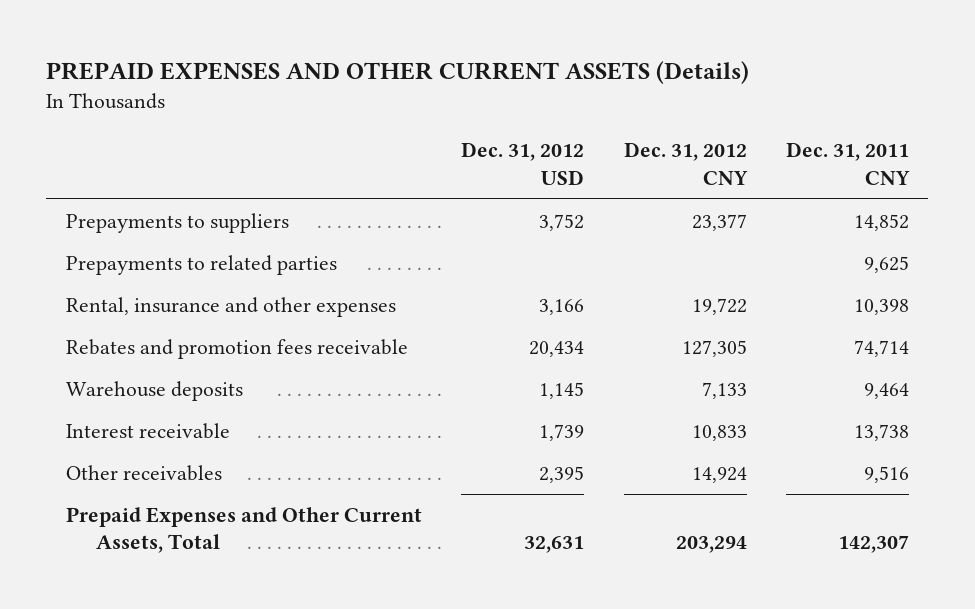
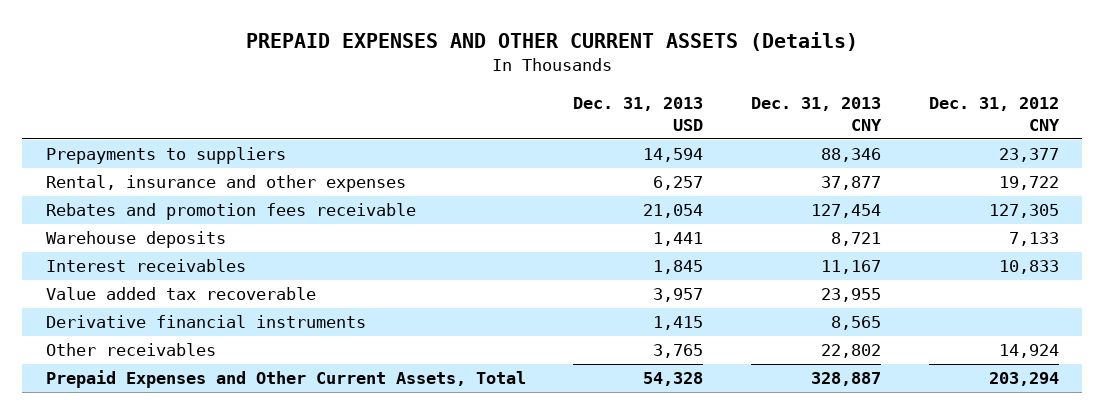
- | Dec. 31, 2012 USD | Dec. 31, 2012 CNY | Dec. 31, 2011 CNY
+ | Dec. 31, 2013 USD | Dec. 31, 2013 CNY | Dec. 31, 2012 CNY
- Prepayments to related parties | | | 9,625
- Interest receivable | 1,739 | 10,833 | 13,738
+ Interest receivables | 1,845 | 11,167 | 10,833
+ Value added tax recoverable | 3,957 | 23,955 |
+ Derivative financial instruments | 1,415 | 8,565 |

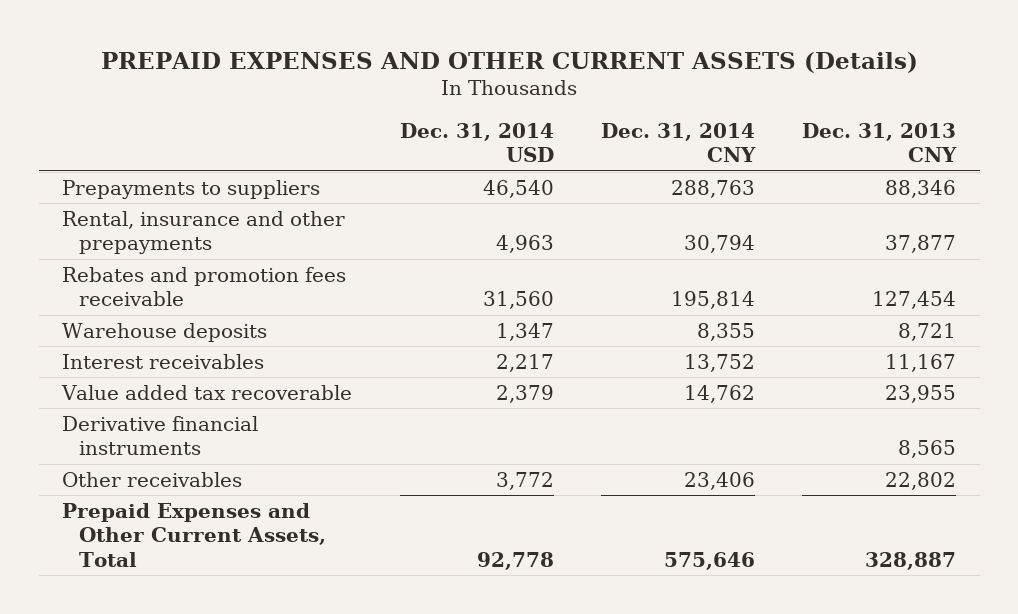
- | Dec. 31, 2013 USD | Dec. 31, 2013 CNY | Dec. 31, 2012 CNY
+ | Dec. 31, 2014 USD | Dec. 31, 2014 CNY | Dec. 31, 2013 CNY
- Rental, insurance and other expenses | 6,257 | 37,877 | 19,722
+ Rental, insurance and other prepayments | 4,963 | 30,794 | 37,877

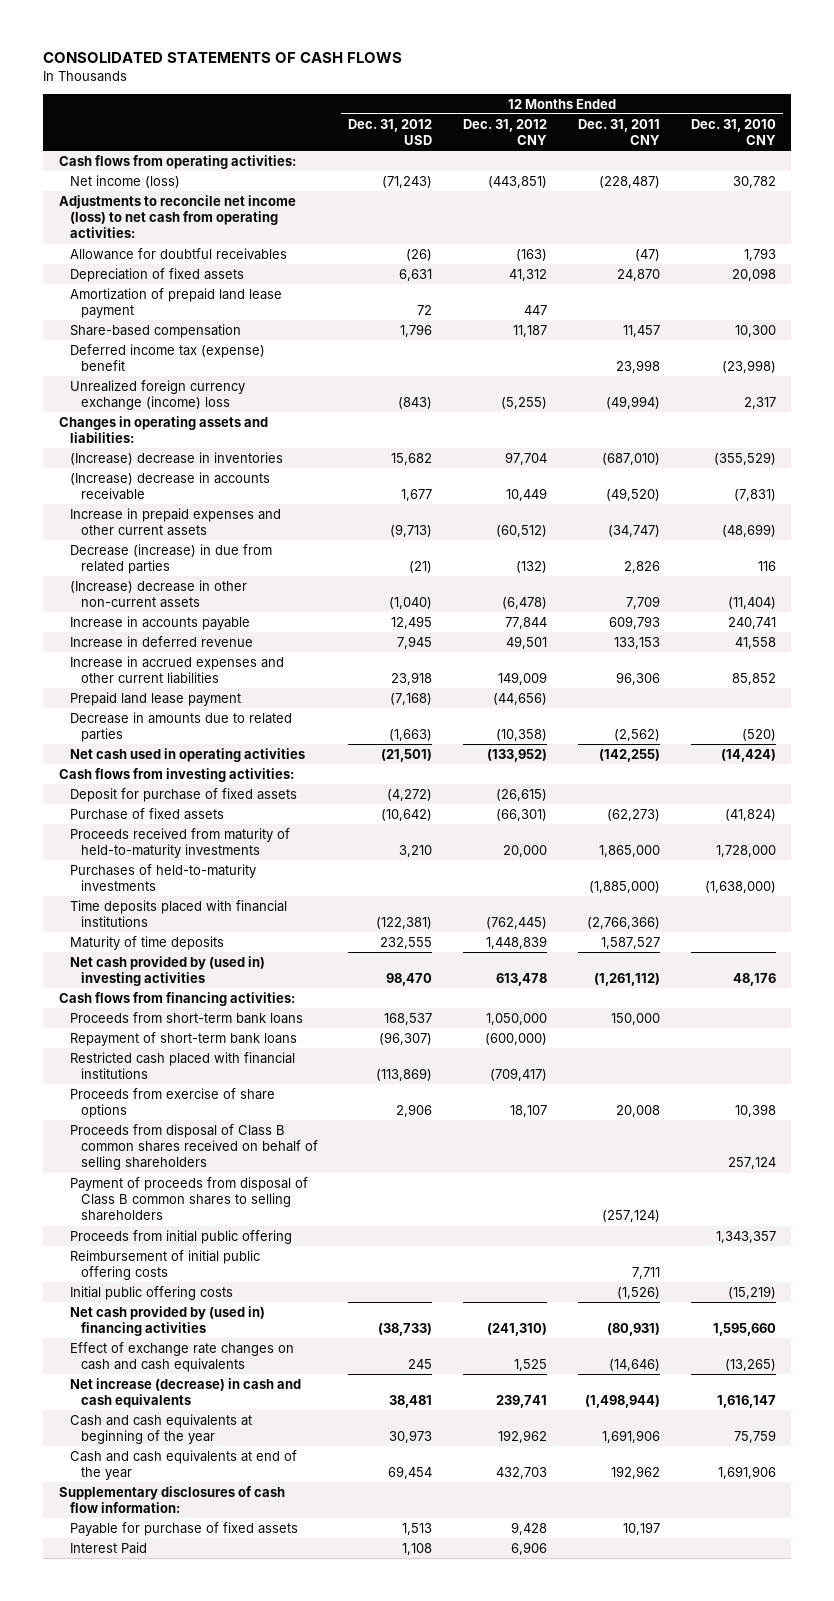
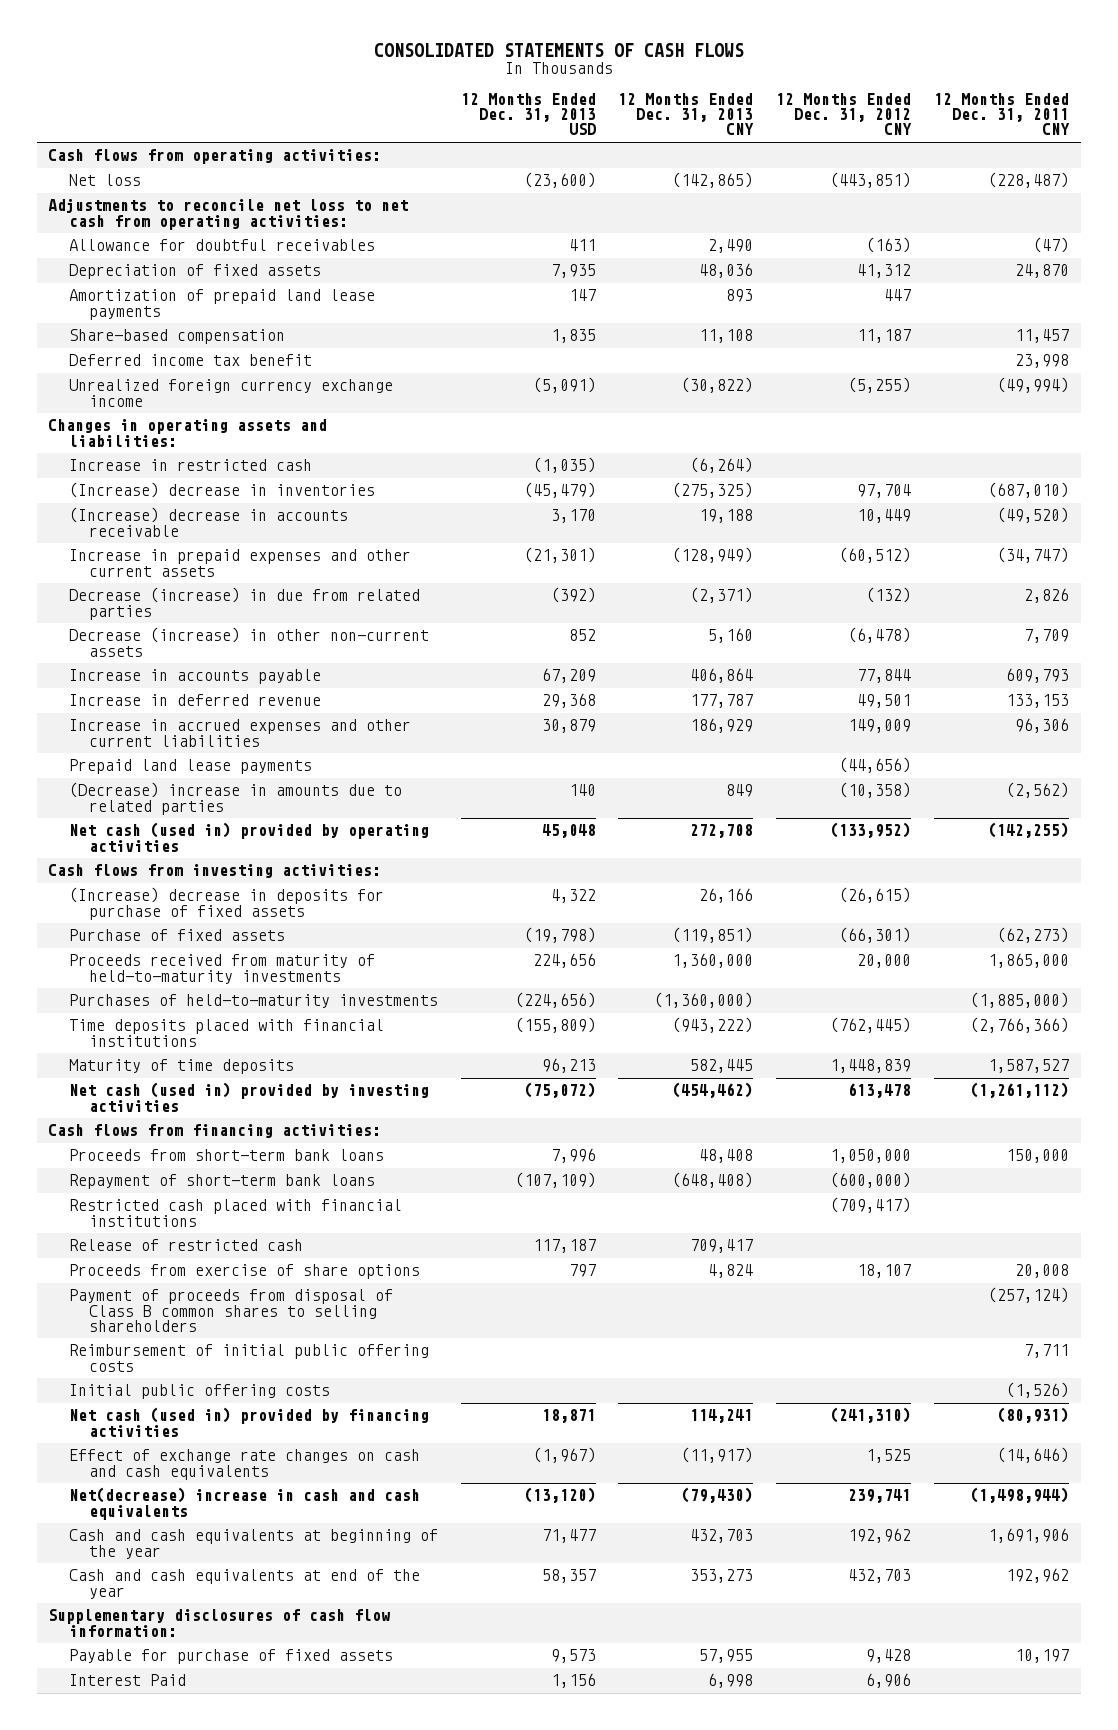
- | 12 Months Ended Dec. 31, 2012 USD | 12 Months Ended Dec. 31, 2012 CNY | 12 Months Ended Dec. 31, 2011 CNY | 12 Months Ended Dec. 31, 2010 CNY
+ | 12 Months Ended Dec. 31, 2013 USD | 12 Months Ended Dec. 31, 2013 CNY | 12 Months Ended Dec. 31, 2012 CNY | 12 Months Ended Dec. 31, 2011 CNY
- Net income (loss) | (71,243) | (443,851) | (228,487) | 30,782
- Adjustments to reconcile net income (loss) to net cash from operating activities:
+ Net loss | (23,600) | (142,865) | (443,851) | (228,487)
+ Adjustments to reconcile net loss to net cash from operating activities:
- Amortization of prepaid land lease payment | 72 | 447 | |
+ Amortization of prepaid land lease payments | 147 | 893 | 447 |
- Deferred income tax (expense) benefit | | | 23,998 | (23,998)
- Unrealized foreign currency exchange (income) loss | (843) | (5,255) | (49,994) | 2,317
+ Deferred income tax benefit | | | | 23,998
+ Unrealized foreign currency exchange income | (5,091) | (30,822) | (5,255) | (49,994)
+ Increase in restricted cash | (1,035) | (6,264) | |
- (Increase) decrease in other non-current assets | (1,040) | (6,478) | 7,709 | (11,404)
+ Decrease (increase) in other non-current assets | 852 | 5,160 | (6,478) | 7,709
- Prepaid land lease payment | (7,168) | (44,656) | |
- Decrease in amounts due to related parties | (1,663) | (10,358) | (2,562) | (520)
- Net cash used in operating activities | (21,501) | (133,952) | (142,255) | (14,424)
+ Prepaid land lease payments | | | (44,656) |
+ (Decrease) increase in amounts due to related parties | 140 | 849 | (10,358) | (2,562)
+ Net cash (used in) provided by operating activities | 45,048 | 272,708 | (133,952) | (142,255)
- Deposit for purchase of fixed assets | (4,272) | (26,615) | |
+ (Increase) decrease in deposits for purchase of fixed assets | 4,322 | 26,166 | (26,615) |
- Net cash provided by (used in) investing activities | 98,470 | 613,478 | (1,261,112) | 48,176
+ Net cash (used in) provided by investing activities | (75,072) | (454,462) | 613,478 | (1,261,112)
+ Release of restricted cash | 117,187 | 709,417 | |
- Proceeds from disposal of Class B common shares received on behalf of selling shareholders | | | | 257,124
- Proceeds from initial public offering | | | | 1,343,357
- Net cash provided by (used in) financing activities | (38,733) | (241,310) | (80,931) | 1,595,660
+ Net cash (used in) provided by financing activities | 18,871 | 114,241 | (241,310) | (80,931)
- Net increase (decrease) in cash and cash equivalents | 38,481 | 239,741 | (1,498,944) | 1,616,147
+ Net(decrease) increase in cash and cash equivalents | (13,120) | (79,430) | 239,741 | (1,498,944)

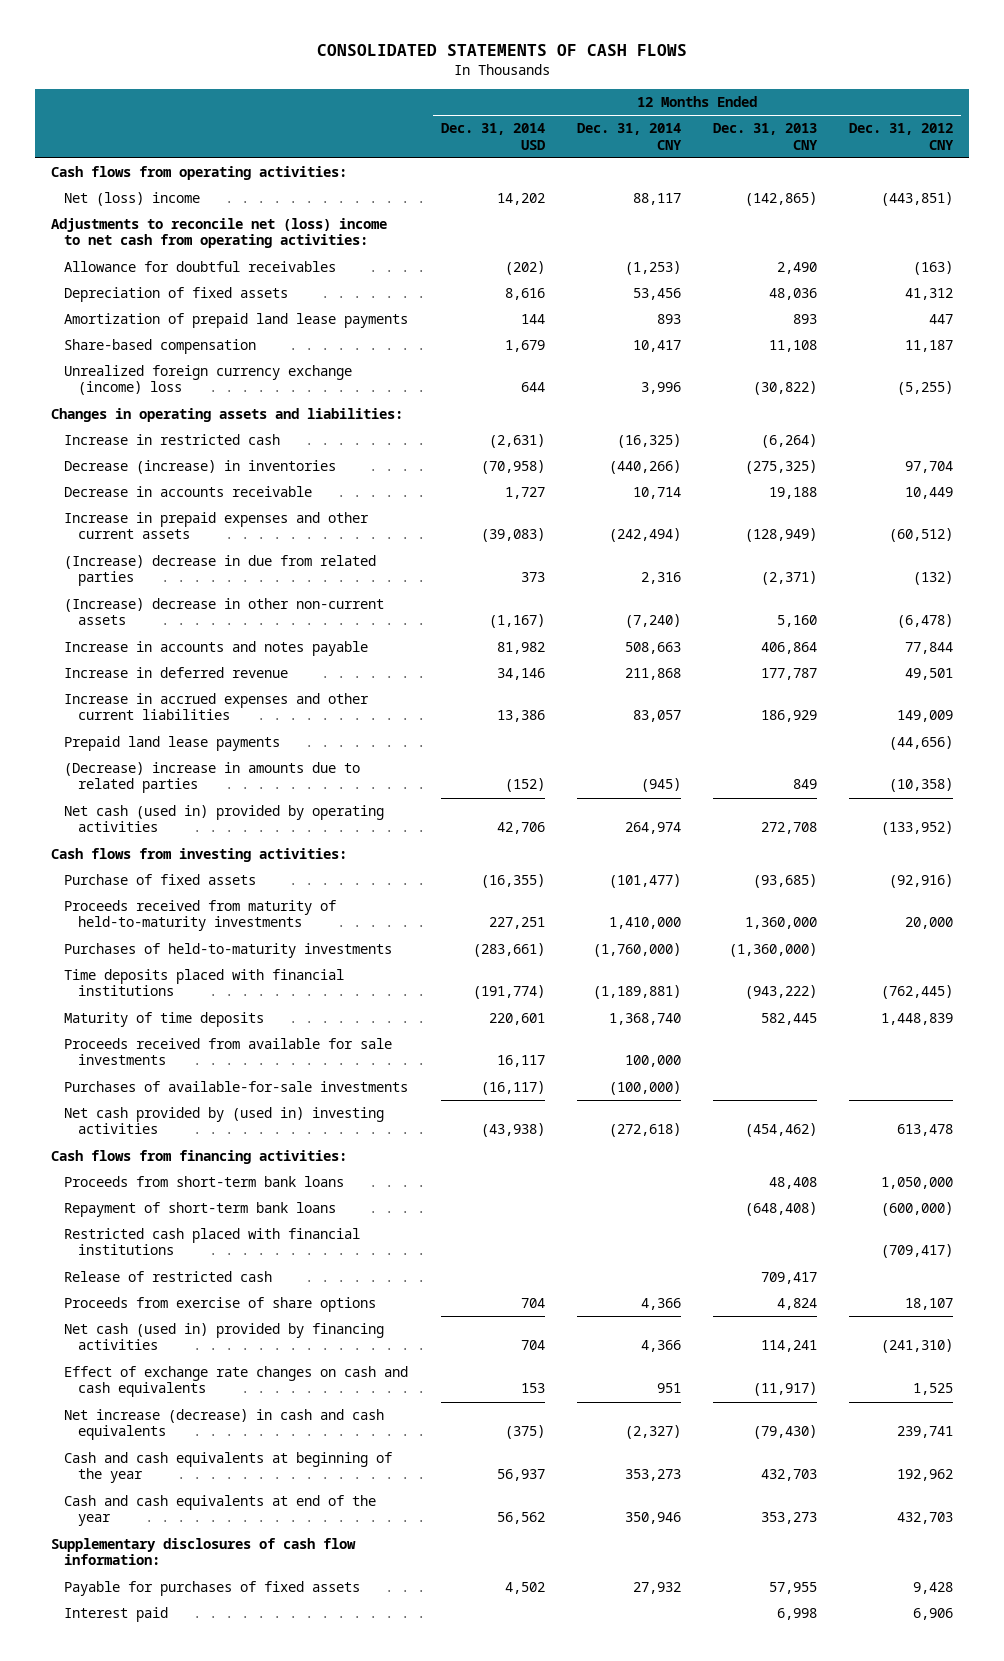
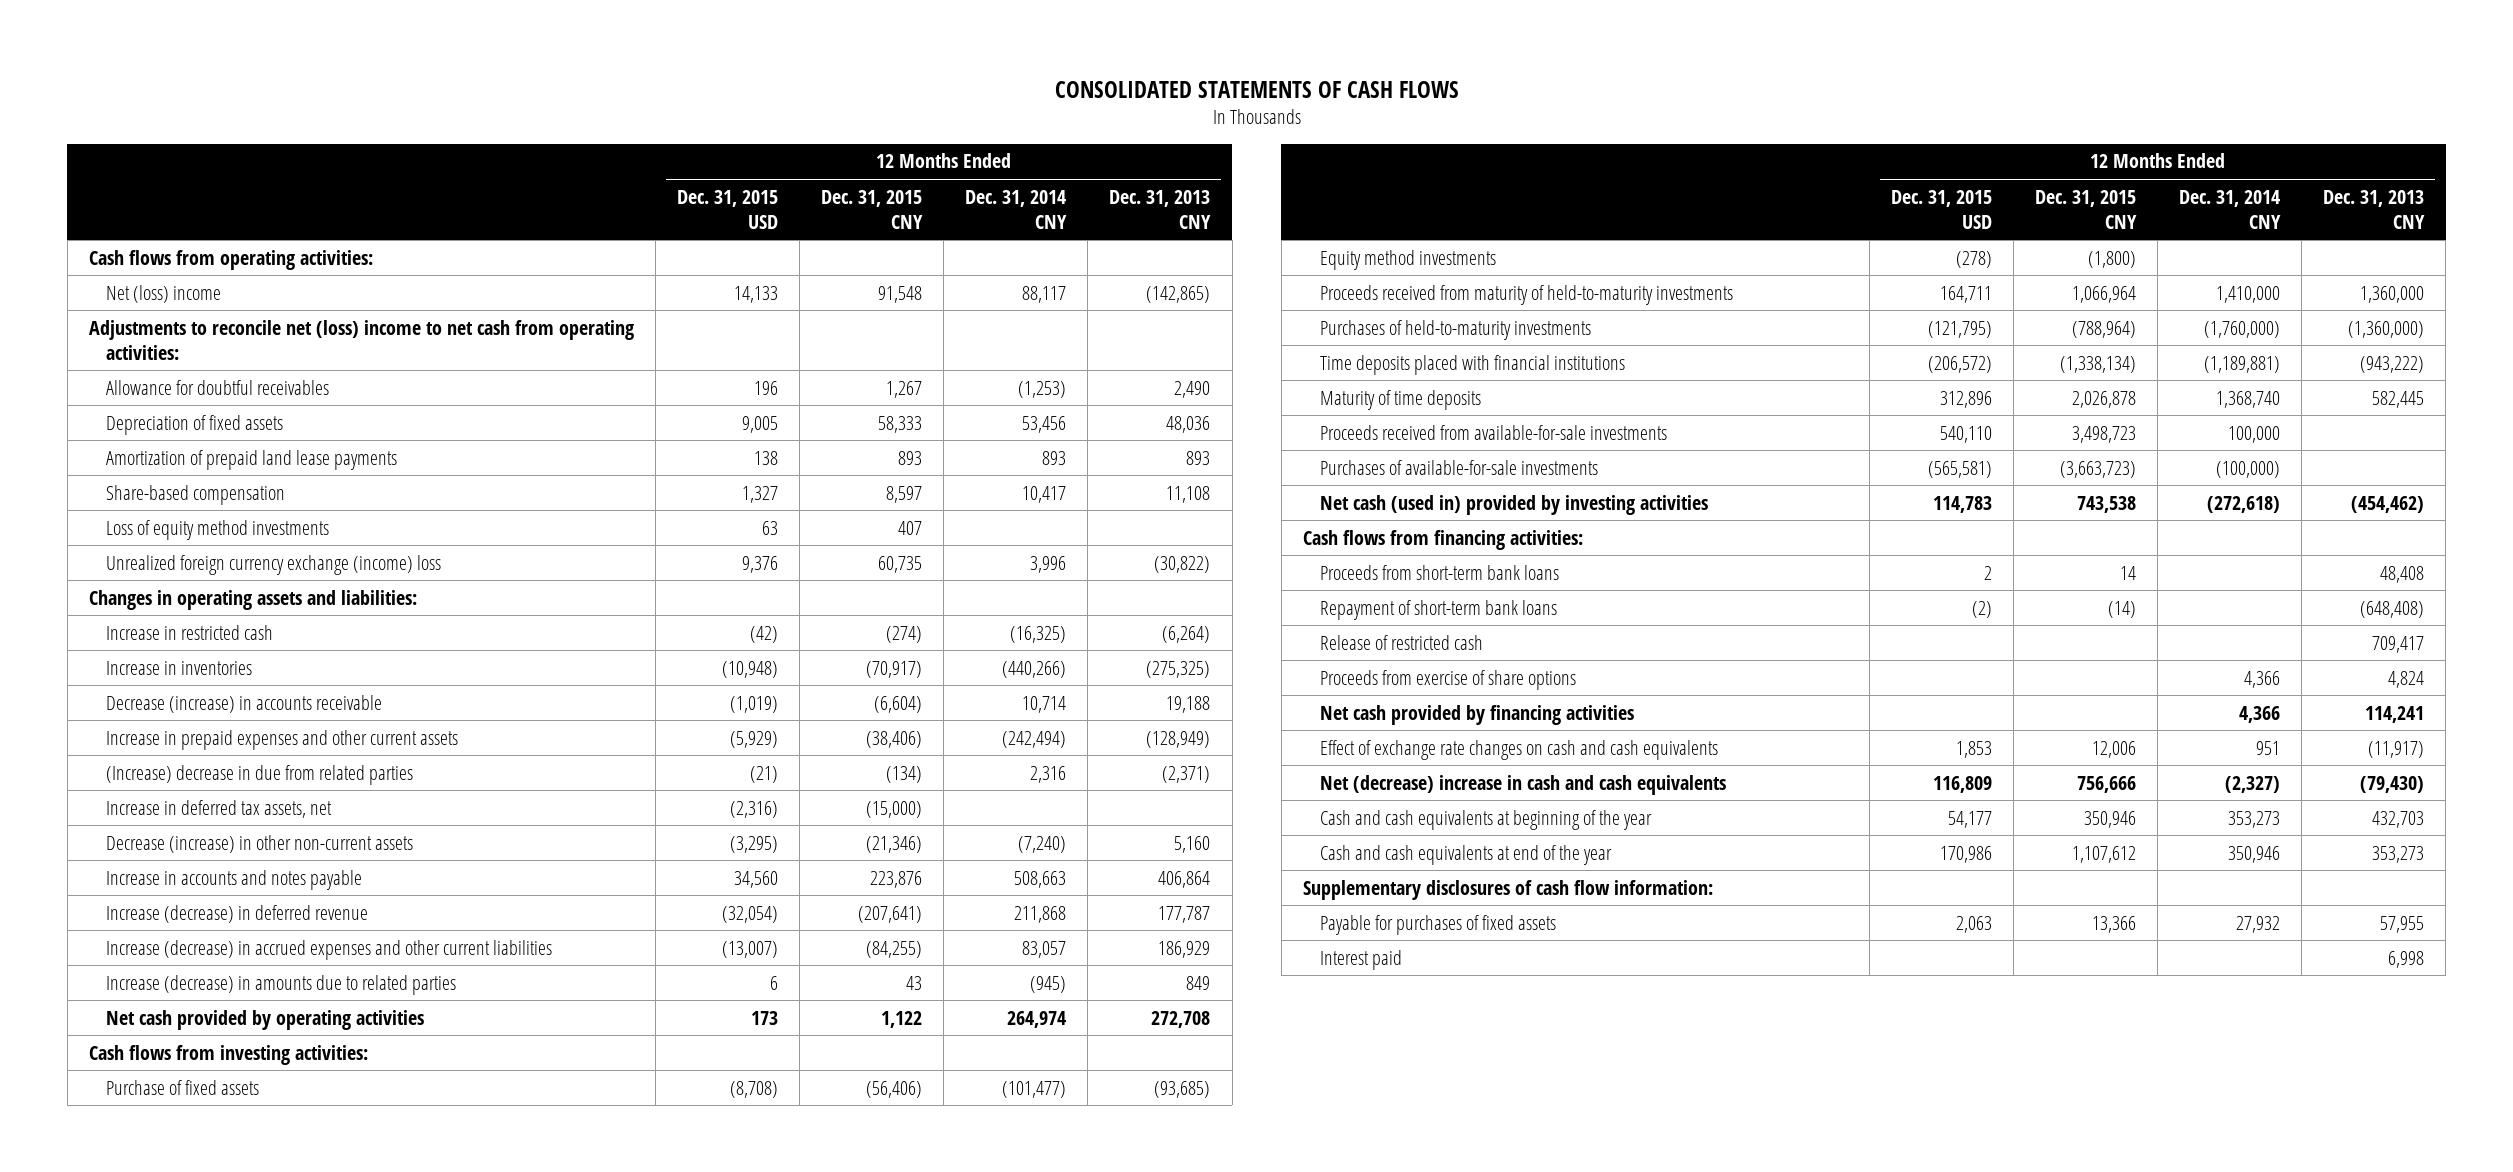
- | 12 Months Ended Dec. 31, 2014 USD | 12 Months Ended Dec. 31, 2014 CNY | 12 Months Ended Dec. 31, 2013 CNY | 12 Months Ended Dec. 31, 2012 CNY
+ | 12 Months Ended Dec. 31, 2015 USD | 12 Months Ended Dec. 31, 2015 CNY | 12 Months Ended Dec. 31, 2014 CNY | 12 Months Ended Dec. 31, 2013 CNY
+ Loss of equity method investments | 63 | 407 | |
- Decrease (increase) in inventories | (70,958) | (440,266) | (275,325) | 97,704
- Decrease in accounts receivable | 1,727 | 10,714 | 19,188 | 10,449
+ Increase in inventories | (10,948) | (70,917) | (440,266) | (275,325)
+ Decrease (increase) in accounts receivable | (1,019) | (6,604) | 10,714 | 19,188
- (Increase) decrease in other non-current assets | (1,167) | (7,240) | 5,160 | (6,478)
+ Increase in deferred tax assets, net | (2,316) | (15,000) | |
+ Decrease (increase) in other non-current assets | (3,295) | (21,346) | (7,240) | 5,160
- Increase in deferred revenue | 34,146 | 211,868 | 177,787 | 49,501
- Increase in accrued expenses and other current liabilities | 13,386 | 83,057 | 186,929 | 149,009
- Prepaid land lease payments | | | | (44,656)
- (Decrease) increase in amounts due to related parties | (152) | (945) | 849 | (10,358)
- Net cash (used in) provided by operating activities | 42,706 | 264,974 | 272,708 | (133,952)
+ Increase (decrease) in deferred revenue | (32,054) | (207,641) | 211,868 | 177,787
+ Increase (decrease) in accrued expenses and other current liabilities | (13,007) | (84,255) | 83,057 | 186,929
+ Increase (decrease) in amounts due to related parties | 6 | 43 | (945) | 849
+ Net cash provided by operating activities | 173 | 1,122 | 264,974 | 272,708
+ Equity method investments | (278) | (1,800) | |
- Proceeds received from available for sale investments | 16,117 | 100,000 | |
+ Proceeds received from available-for-sale investments | 540,110 | 3,498,723 | 100,000 |
- Net cash provided by (used in) investing activities | (43,938) | (272,618) | (454,462) | 613,478
+ Net cash (used in) provided by investing activities | 114,783 | 743,538 | (272,618) | (454,462)
- Restricted cash placed with financial institutions | | | | (709,417)
- Net cash (used in) provided by financing activities | 704 | 4,366 | 114,241 | (241,310)
+ Net cash provided by financing activities | | | 4,366 | 114,241
- Net increase (decrease) in cash and cash equivalents | (375) | (2,327) | (79,430) | 239,741
+ Net (decrease) increase in cash and cash equivalents | 116,809 | 756,666 | (2,327) | (79,430)

